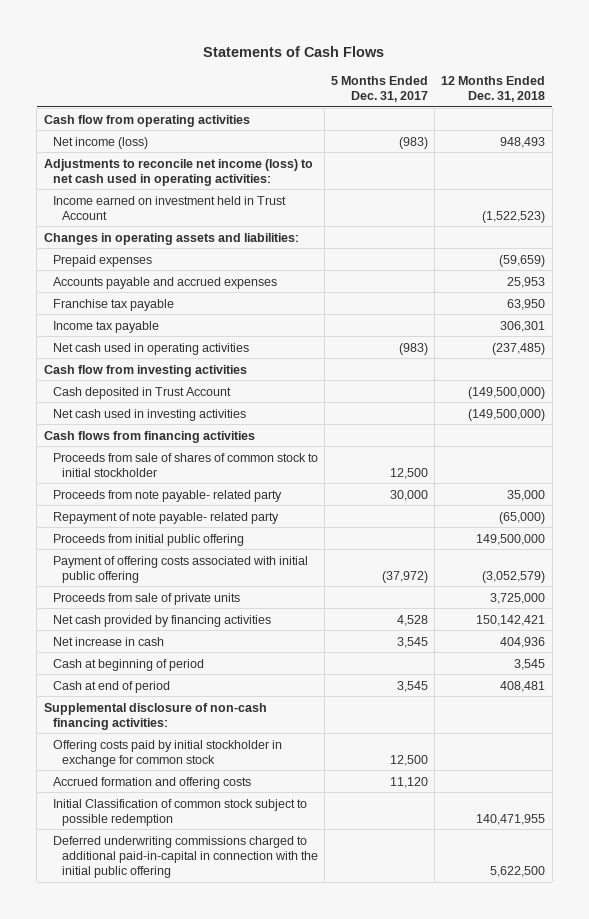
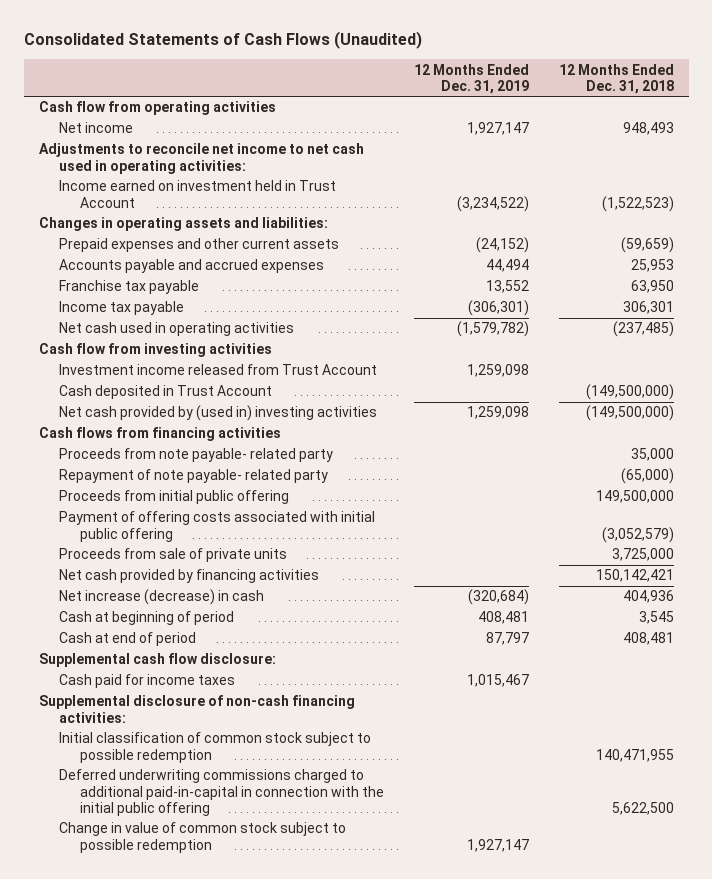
- Statements of Cash Flows
+ Consolidated Statements of Cash Flows (Unaudited)
- | 5 Months Ended Dec. 31, 2017 | 12 Months Ended Dec. 31, 2018
+ | 12 Months Ended Dec. 31, 2019 | 12 Months Ended Dec. 31, 2018
- Net income (loss) | (983) | 948,493
- Adjustments to reconcile net income (loss) to net cash used in operating activities:
+ Net income | 1,927,147 | 948,493
+ Adjustments to reconcile net income to net cash used in operating activities:
- Prepaid expenses | | (59,659)
+ Prepaid expenses and other current assets | (24,152) | (59,659)
+ Investment income released from Trust Account | 1,259,098 |
- Net cash used in investing activities | | (149,500,000)
+ Net cash provided by (used in) investing activities | 1,259,098 | (149,500,000)
- Proceeds from sale of shares of common stock to initial stockholder | 12,500 |
- Net increase in cash | 3,545 | 404,936
+ Net increase (decrease) in cash | (320,684) | 404,936
+ Supplemental cash flow disclosure:
+ Cash paid for income taxes | 1,015,467 |
- Offering costs paid by initial stockholder in exchange for common stock | 12,500 |
- Accrued formation and offering costs | 11,120 |
- Initial Classification of common stock subject to possible redemption | | 140,471,955
+ Initial classification of common stock subject to possible redemption | | 140,471,955
+ Change in value of common stock subject to possible redemption | 1,927,147 |

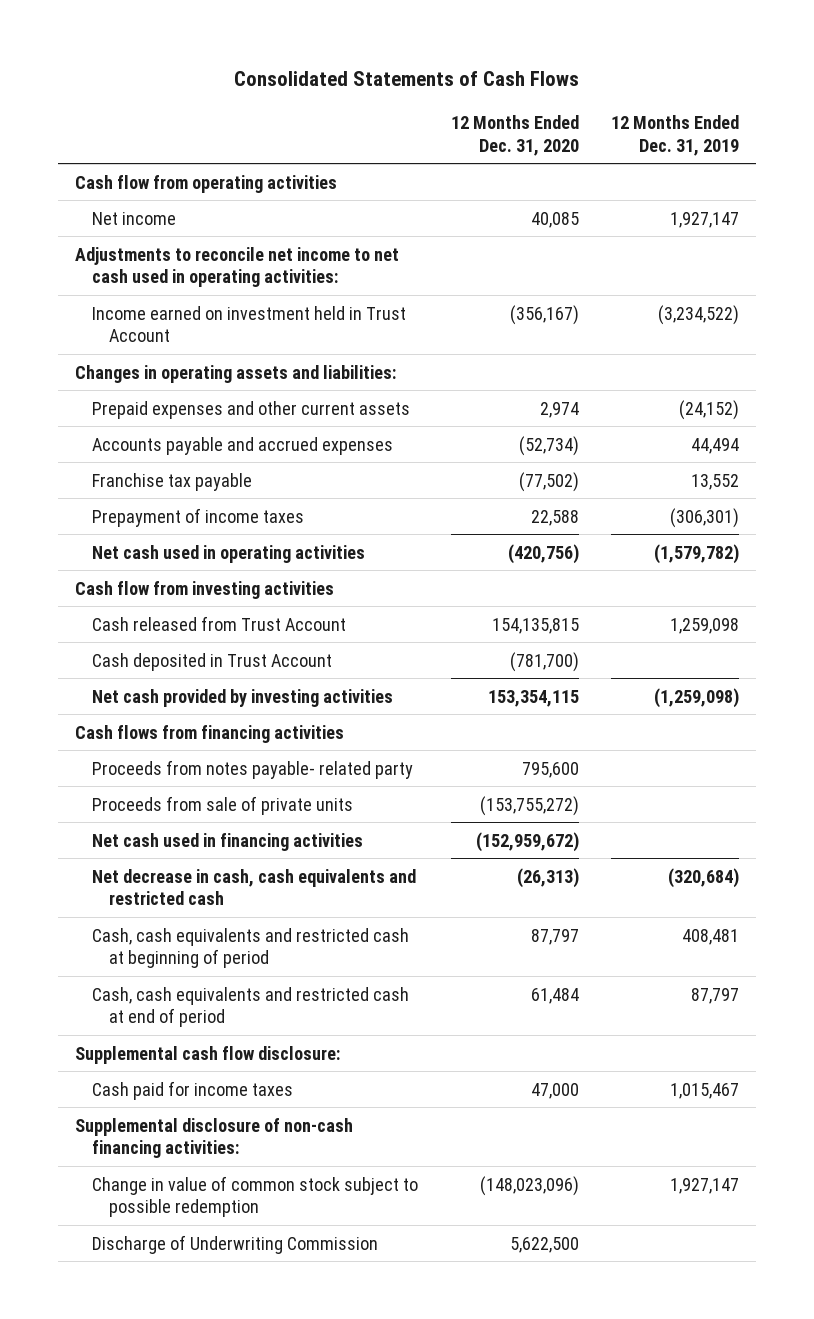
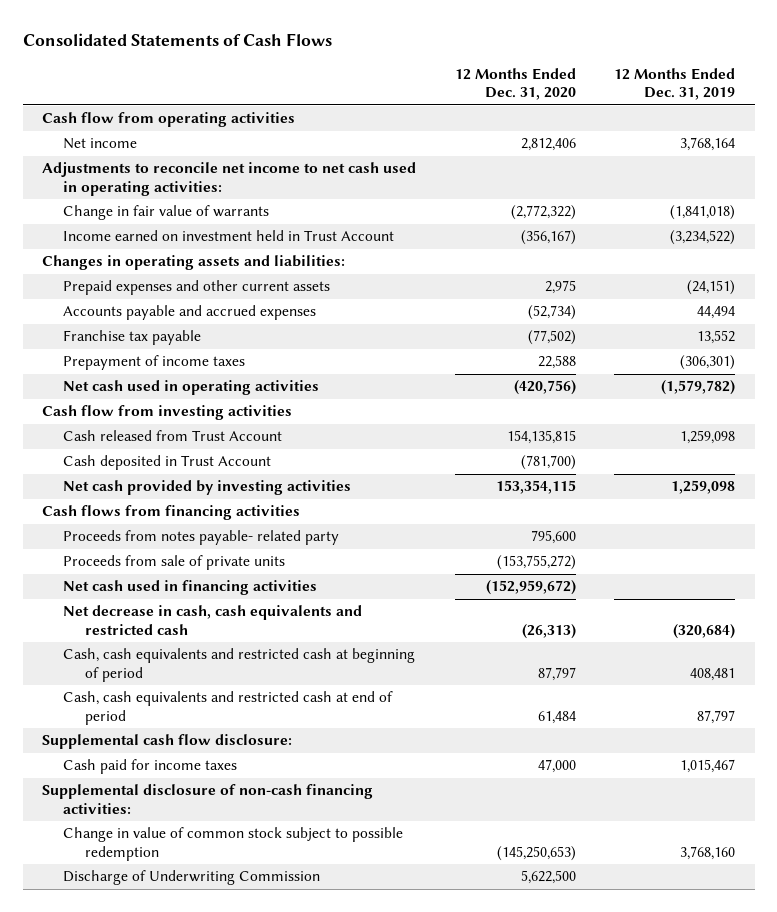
- Net income | 40,085 | 1,927,147
+ Net income | 2,812,406 | 3,768,164
+ Change in fair value of warrants | (2,772,322) | (1,841,018)
- Prepaid expenses and other current assets | 2,974 | (24,152)
+ Prepaid expenses and other current assets | 2,975 | (24,151)
- Net cash provided by investing activities | 153,354,115 | (1,259,098)
+ Net cash provided by investing activities | 153,354,115 | 1,259,098
- Change in value of common stock subject to possible redemption | (148,023,096) | 1,927,147
+ Change in value of common stock subject to possible redemption | (145,250,653) | 3,768,160

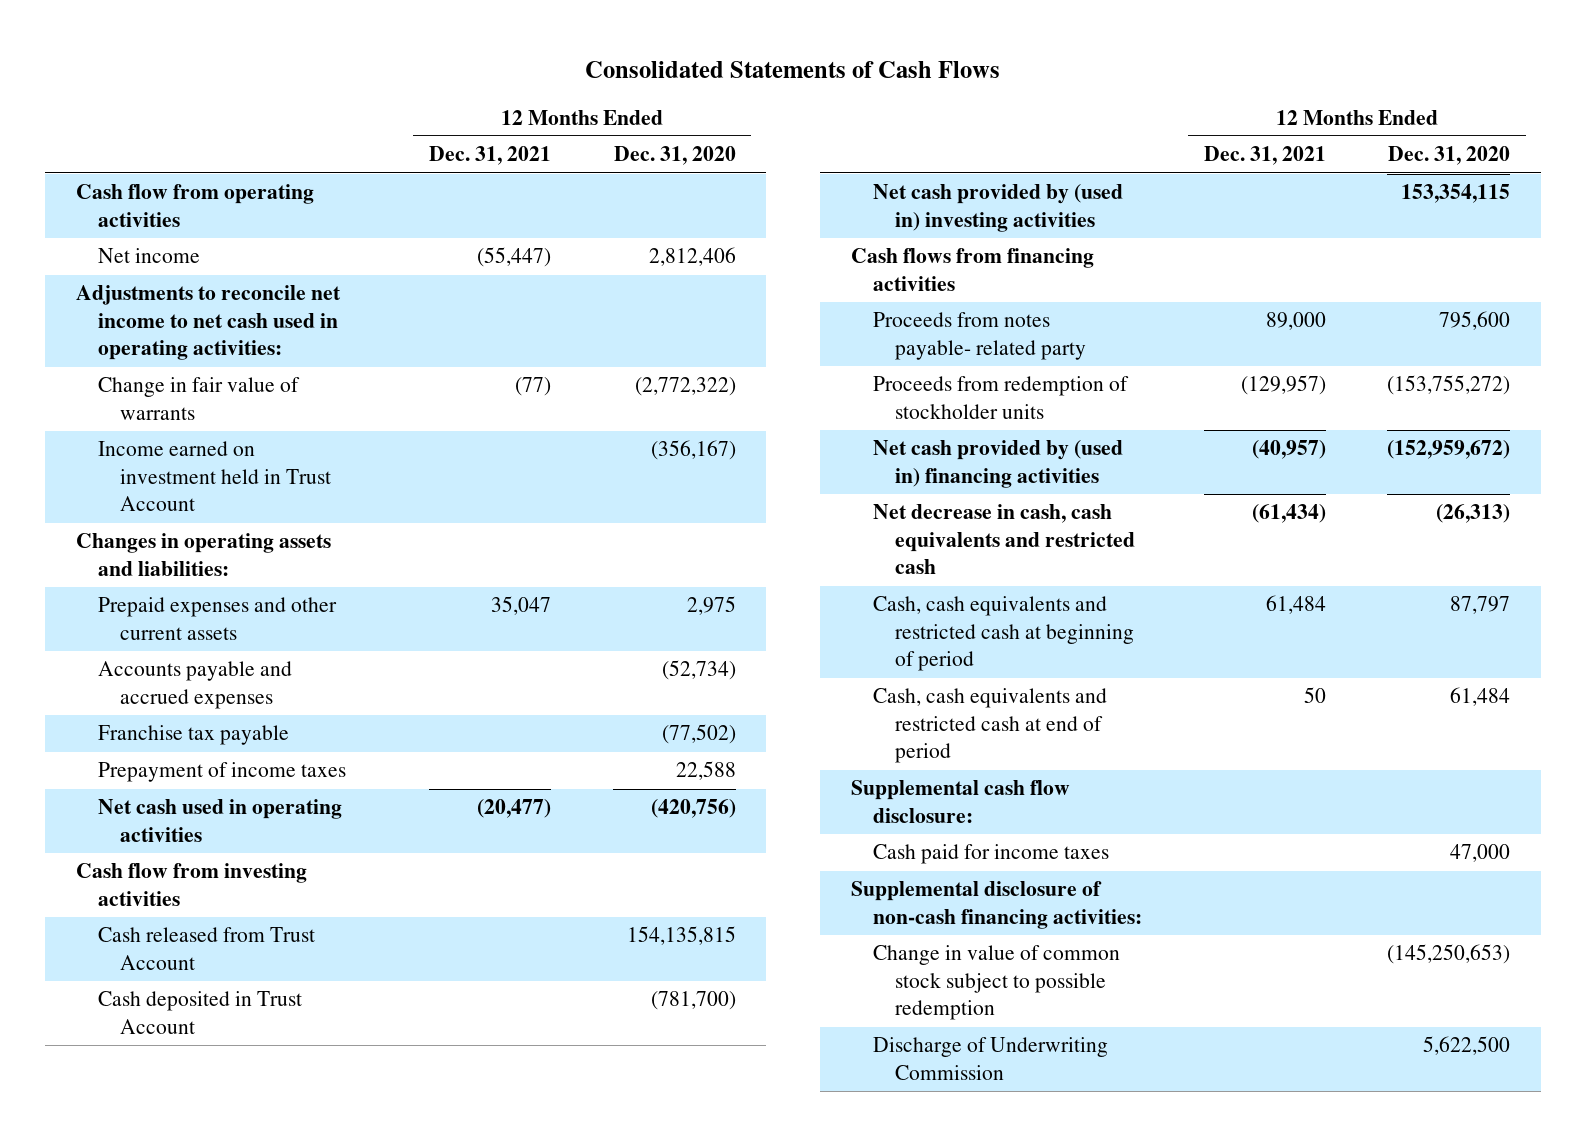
- | 12 Months Ended Dec. 31, 2020 | 12 Months Ended Dec. 31, 2019
+ | 12 Months Ended Dec. 31, 2021 | 12 Months Ended Dec. 31, 2020
- Net cash provided by investing activities | 153,354,115 | 1,259,098
+ Net cash provided by (used in) investing activities | | 153,354,115
- Proceeds from sale of private units | (153,755,272) |
- Net cash used in financing activities | (152,959,672) |
+ Proceeds from redemption of stockholder units | (129,957) | (153,755,272)
+ Net cash provided by (used in) financing activities | (40,957) | (152,959,672)

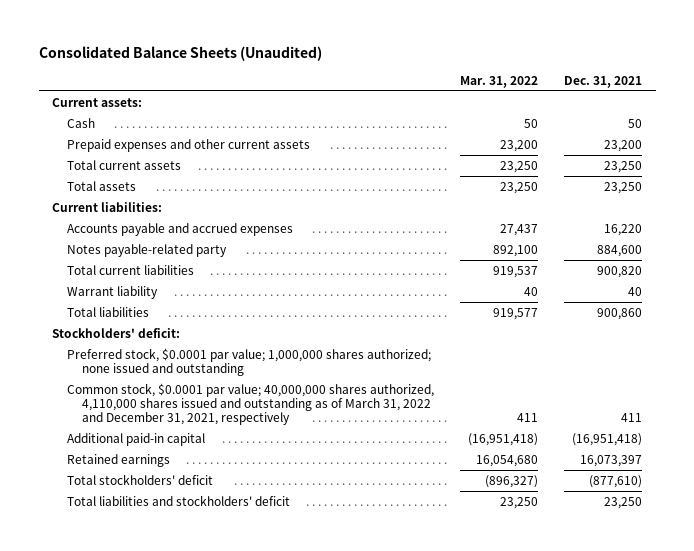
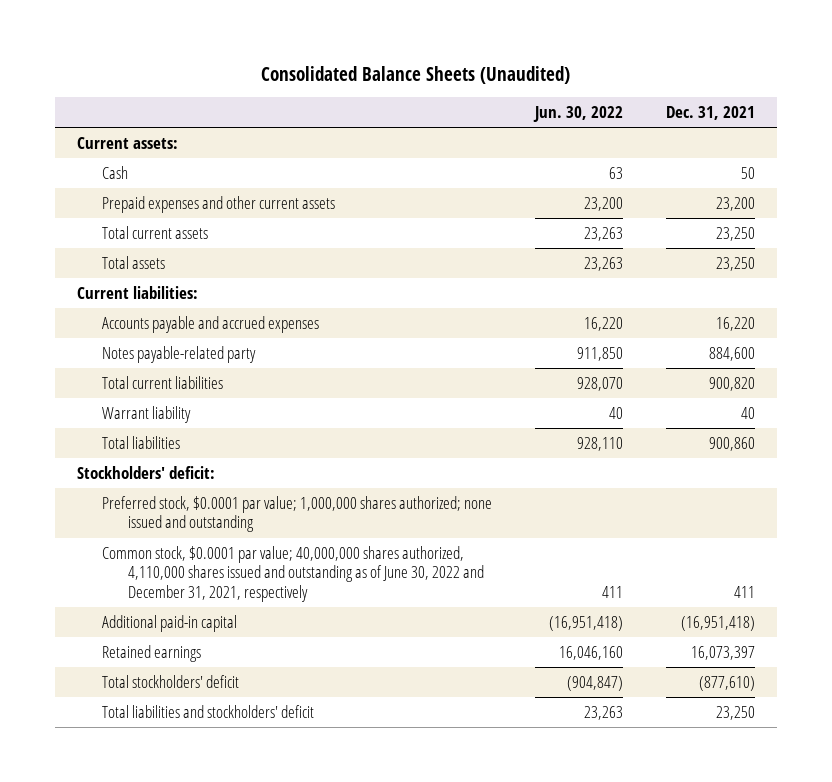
- | Mar. 31, 2022 | Dec. 31, 2021
+ | Jun. 30, 2022 | Dec. 31, 2021
- Common stock, $0.0001 par value; 40,000,000 shares authorized, 4,110,000 shares issued and outstanding as of March 31, 2022 and December 31, 2021, respectively | 411 | 411
+ Common stock, $0.0001 par value; 40,000,000 shares authorized, 4,110,000 shares issued and outstanding as of June 30, 2022 and December 31, 2021, respectively | 411 | 411

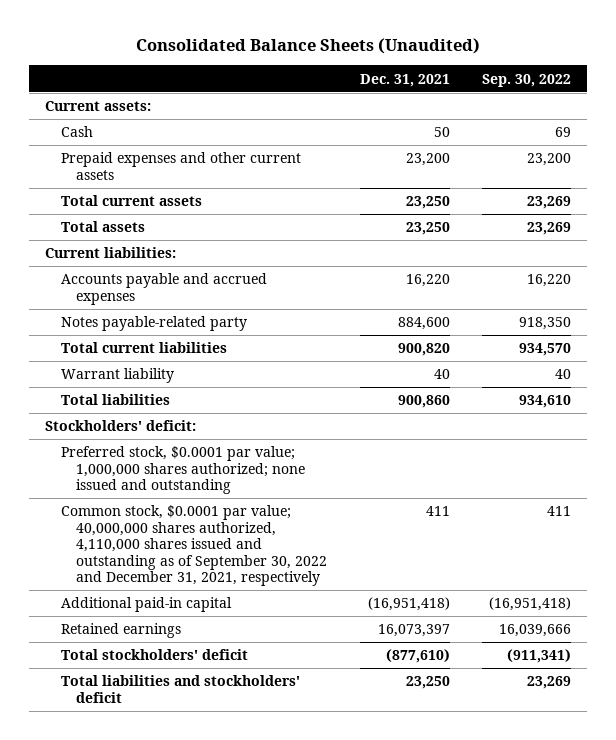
- | Jun. 30, 2022 | Dec. 31, 2021
+ | Dec. 31, 2021 | Sep. 30, 2022
- Common stock, $0.0001 par value; 40,000,000 shares authorized, 4,110,000 shares issued and outstanding as of June 30, 2022 and December 31, 2021, respectively | 411 | 411
+ Common stock, $0.0001 par value; 40,000,000 shares authorized, 4,110,000 shares issued and outstanding as of September 30, 2022 and December 31, 2021, respectively | 411 | 411

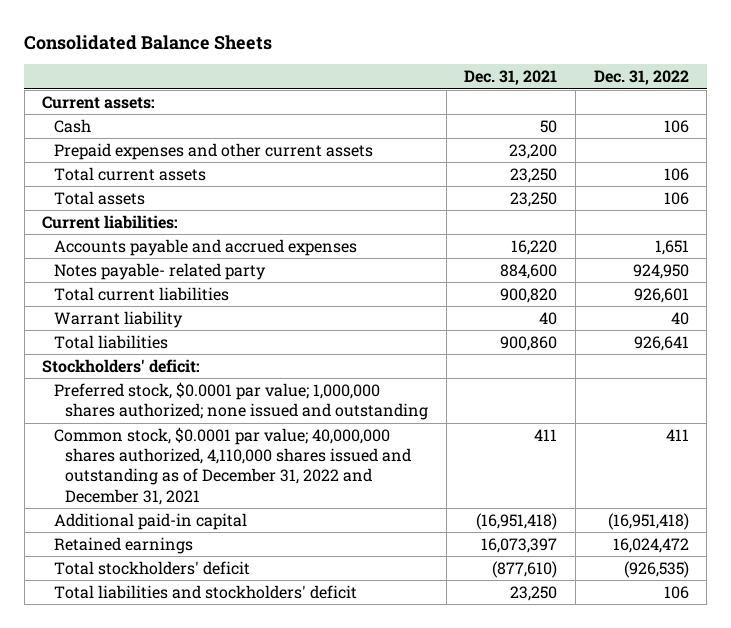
- Consolidated Balance Sheets (Unaudited)
+ Consolidated Balance Sheets
- | Dec. 31, 2021 | Sep. 30, 2022
+ | Dec. 31, 2021 | Dec. 31, 2022
- Notes payable-related party | 884,600 | 918,350
+ Notes payable- related party | 884,600 | 924,950
- Common stock, $0.0001 par value; 40,000,000 shares authorized, 4,110,000 shares issued and outstanding as of September 30, 2022 and December 31, 2021, respectively | 411 | 411
+ Common stock, $0.0001 par value; 40,000,000 shares authorized, 4,110,000 shares issued and outstanding as of December 31, 2022 and December 31, 2021 | 411 | 411

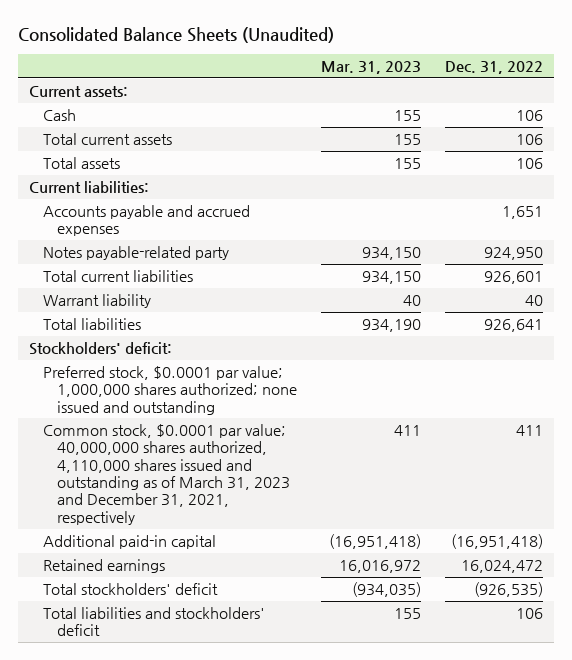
- Consolidated Balance Sheets
+ Consolidated Balance Sheets (Unaudited)
- | Dec. 31, 2021 | Dec. 31, 2022
+ | Mar. 31, 2023 | Dec. 31, 2022
- Prepaid expenses and other current assets | 23,200 |
- Notes payable- related party | 884,600 | 924,950
+ Notes payable-related party | 934,150 | 924,950
- Common stock, $0.0001 par value; 40,000,000 shares authorized, 4,110,000 shares issued and outstanding as of December 31, 2022 and December 31, 2021 | 411 | 411
+ Common stock, $0.0001 par value; 40,000,000 shares authorized, 4,110,000 shares issued and outstanding as of March 31, 2023 and December 31, 2021, respectively | 411 | 411

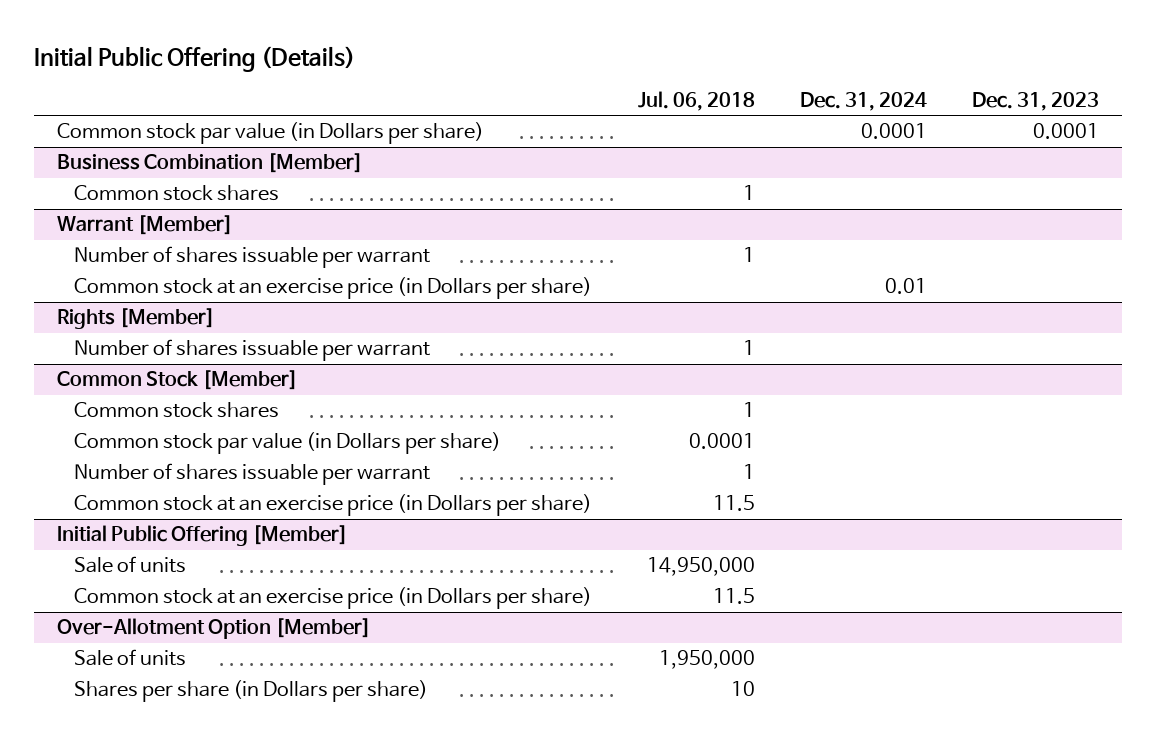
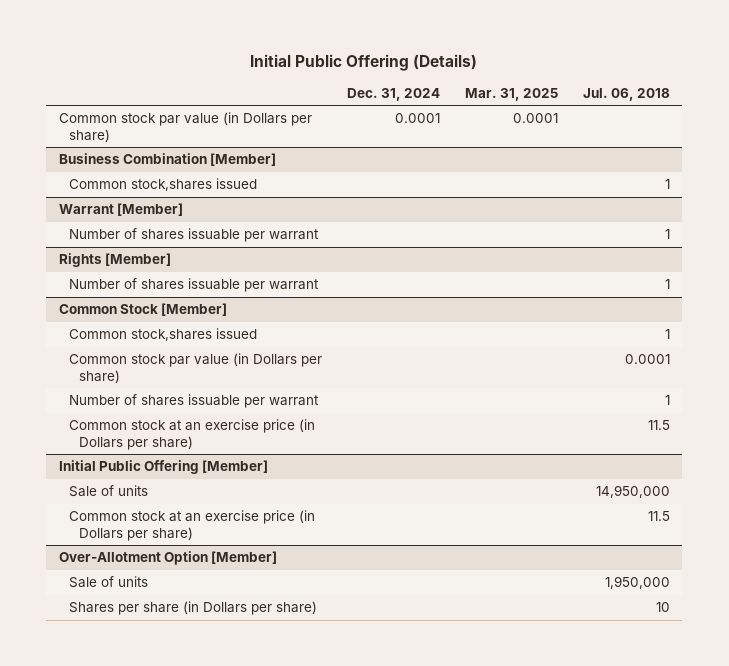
- | Jul. 06, 2018 | Dec. 31, 2024 | Dec. 31, 2023
+ | Dec. 31, 2024 | Mar. 31, 2025 | Jul. 06, 2018
@ Business Combination [Member]
- Common stock shares | 1 | |
+ Common stock,shares issued | | | 1
@ Warrant [Member]
- Common stock at an exercise price (in Dollars per share) | | 0.01 |
@ Common Stock [Member]
- Common stock shares | 1 | |
+ Common stock,shares issued | | | 1

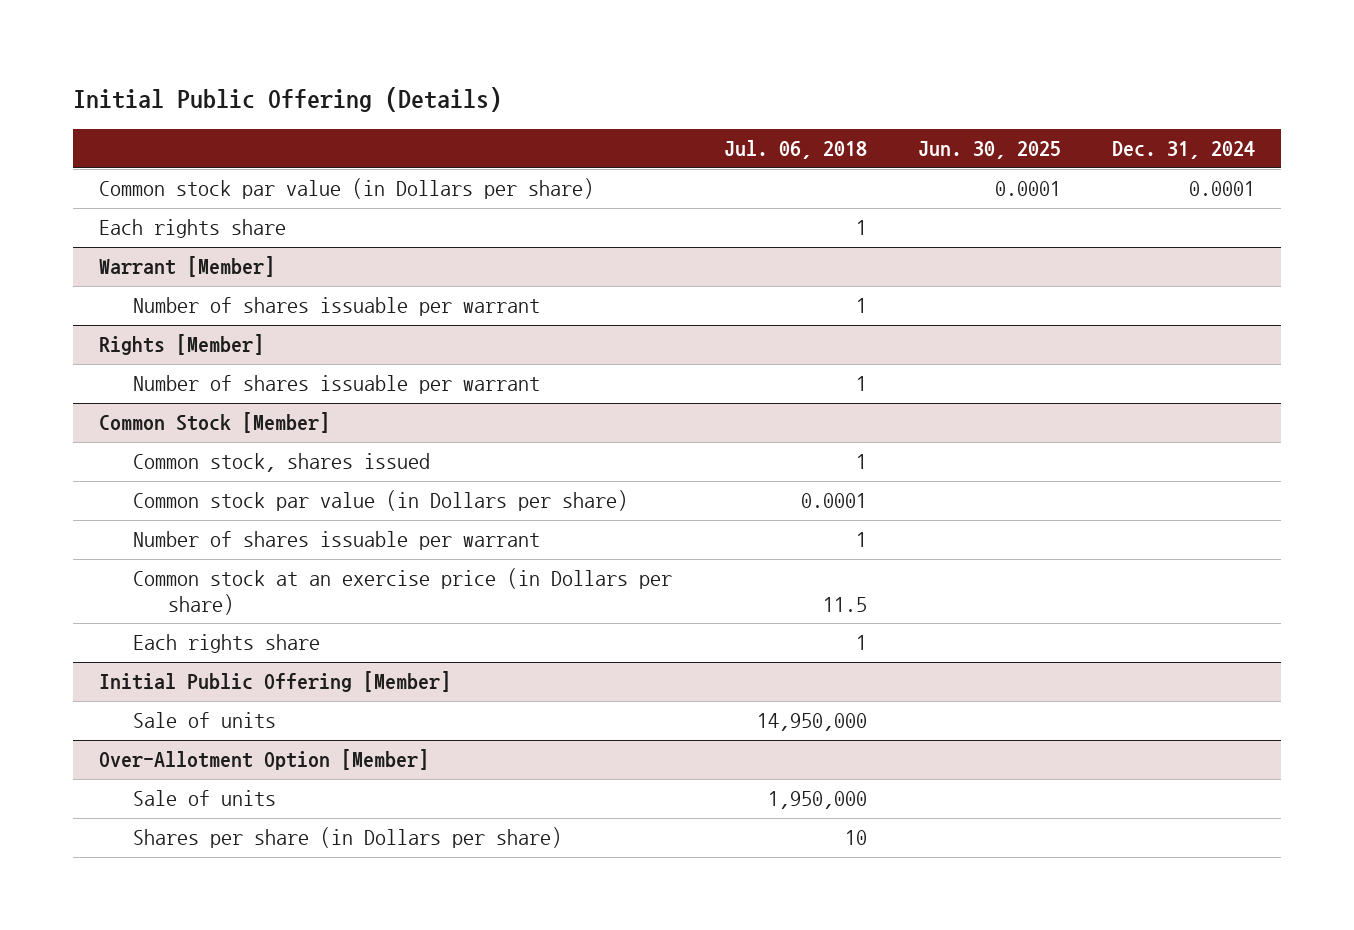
- | Dec. 31, 2024 | Mar. 31, 2025 | Jul. 06, 2018
+ | Jul. 06, 2018 | Jun. 30, 2025 | Dec. 31, 2024
- Business Combination [Member]
- Common stock,shares issued | | | 1
+ Each rights share | 1 | |
@ Common Stock [Member]
- Common stock,shares issued | | | 1
+ Common stock, shares issued | 1 | |
+ Each rights share | 1 | |
@ Initial Public Offering [Member]
- Common stock at an exercise price (in Dollars per share) | | | 11.5

